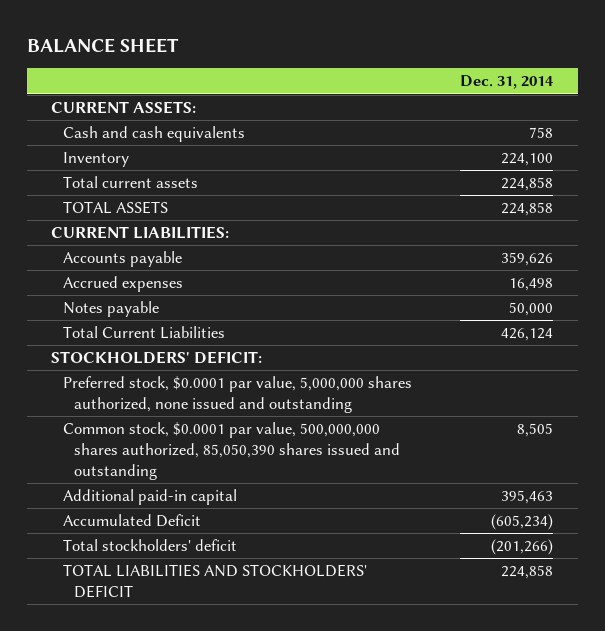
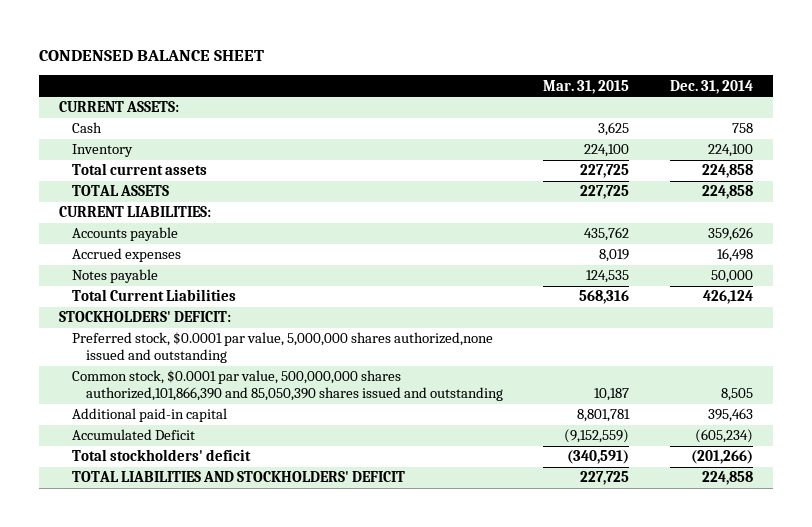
- BALANCE SHEET
+ CONDENSED BALANCE SHEET
- | Dec. 31, 2014
+ | Mar. 31, 2015 | Dec. 31, 2014
- Cash and cash equivalents | 758
+ Cash | 3,625 | 758
- Preferred stock, $0.0001 par value, 5,000,000 shares authorized, none issued and outstanding
- Common stock, $0.0001 par value, 500,000,000 shares authorized, 85,050,390 shares issued and outstanding | 8,505
+ Preferred stock, $0.0001 par value, 5,000,000 shares authorized,none issued and outstanding
+ Common stock, $0.0001 par value, 500,000,000 shares authorized,101,866,390 and 85,050,390 shares issued and outstanding | 10,187 | 8,505

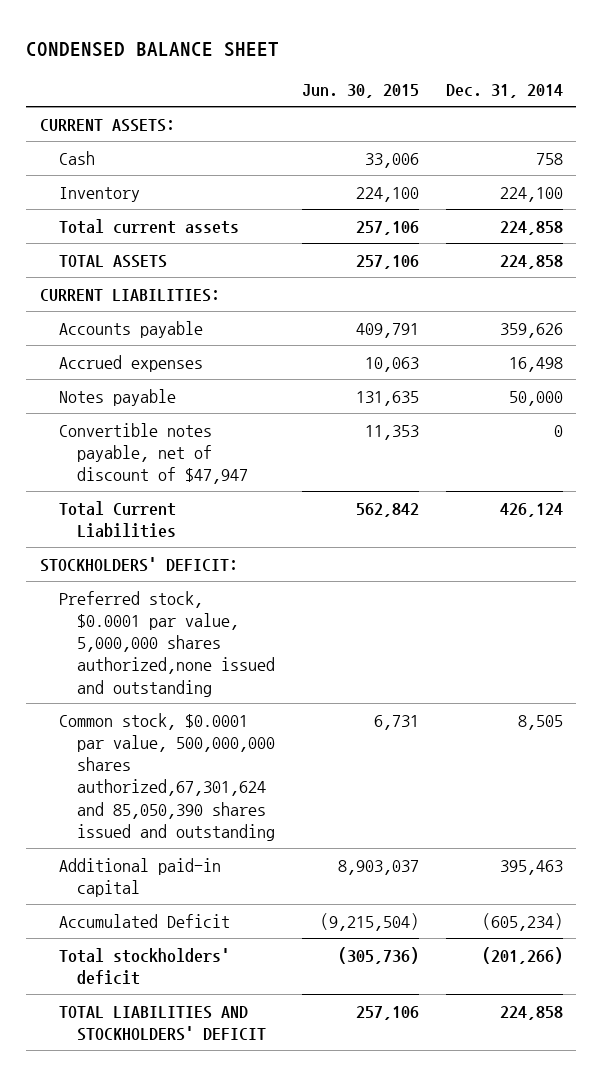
- | Mar. 31, 2015 | Dec. 31, 2014
+ | Jun. 30, 2015 | Dec. 31, 2014
+ Convertible notes payable, net of discount of $47,947 | 11,353 | 0
- Common stock, $0.0001 par value, 500,000,000 shares authorized,101,866,390 and 85,050,390 shares issued and outstanding | 10,187 | 8,505
+ Common stock, $0.0001 par value, 500,000,000 shares authorized,67,301,624 and 85,050,390 shares issued and outstanding | 6,731 | 8,505

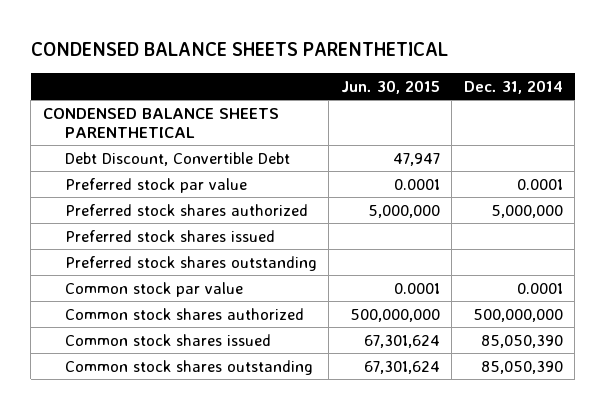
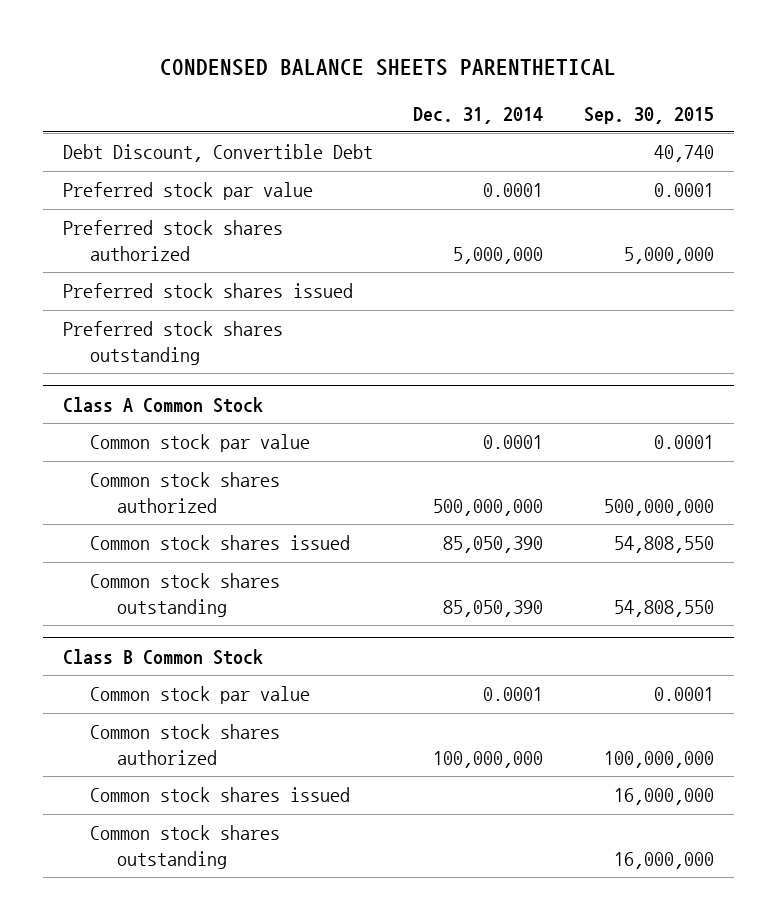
- | Jun. 30, 2015 | Dec. 31, 2014
+ | Dec. 31, 2014 | Sep. 30, 2015
- CONDENSED BALANCE SHEETS PARENTHETICAL
+ Class A Common Stock
+ Class B Common Stock
+ Common stock par value | 0.0001 | 0.0001
+ Common stock shares authorized | 100,000,000 | 100,000,000
+ Common stock shares issued | | 16,000,000
+ Common stock shares outstanding | | 16,000,000

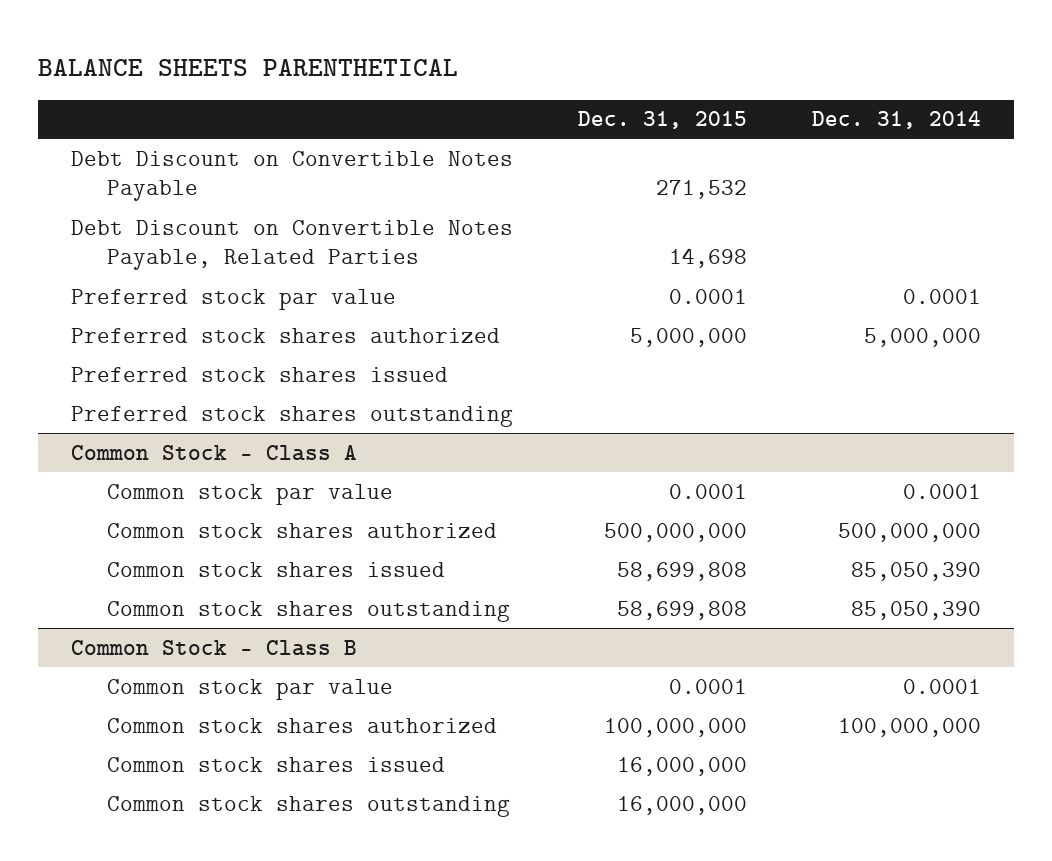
- CONDENSED BALANCE SHEETS PARENTHETICAL
+ BALANCE SHEETS PARENTHETICAL
- | Dec. 31, 2014 | Sep. 30, 2015
+ | Dec. 31, 2015 | Dec. 31, 2014
- Debt Discount, Convertible Debt | | 40,740
+ Debt Discount on Convertible Notes Payable | 271,532 |
+ Debt Discount on Convertible Notes Payable, Related Parties | 14,698 |
- Class A Common Stock
+ Common Stock - Class A
- Class B Common Stock
+ Common Stock - Class B

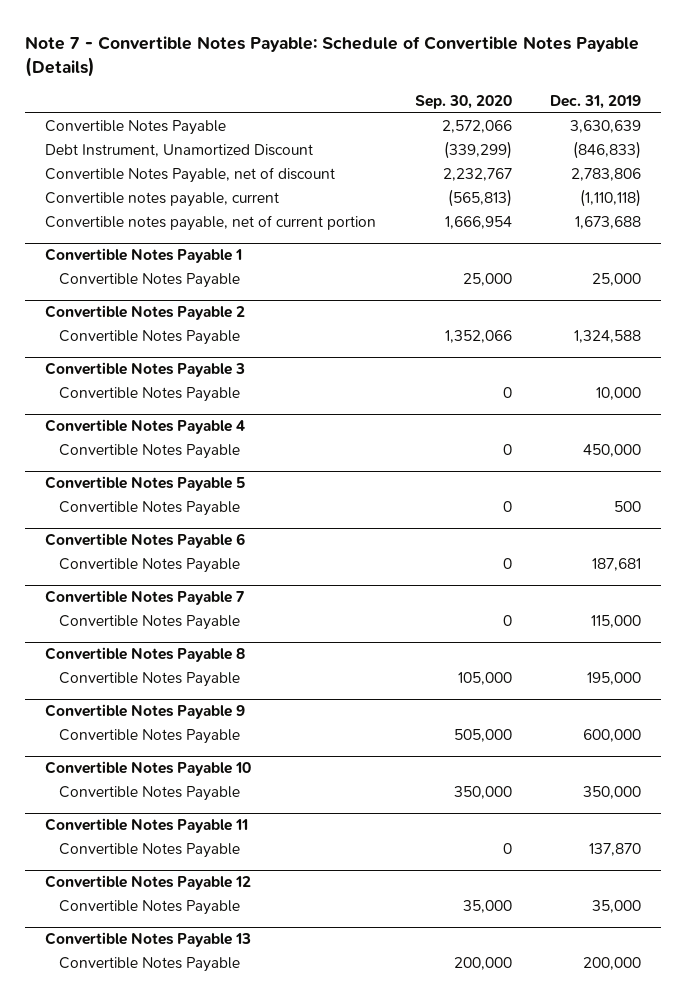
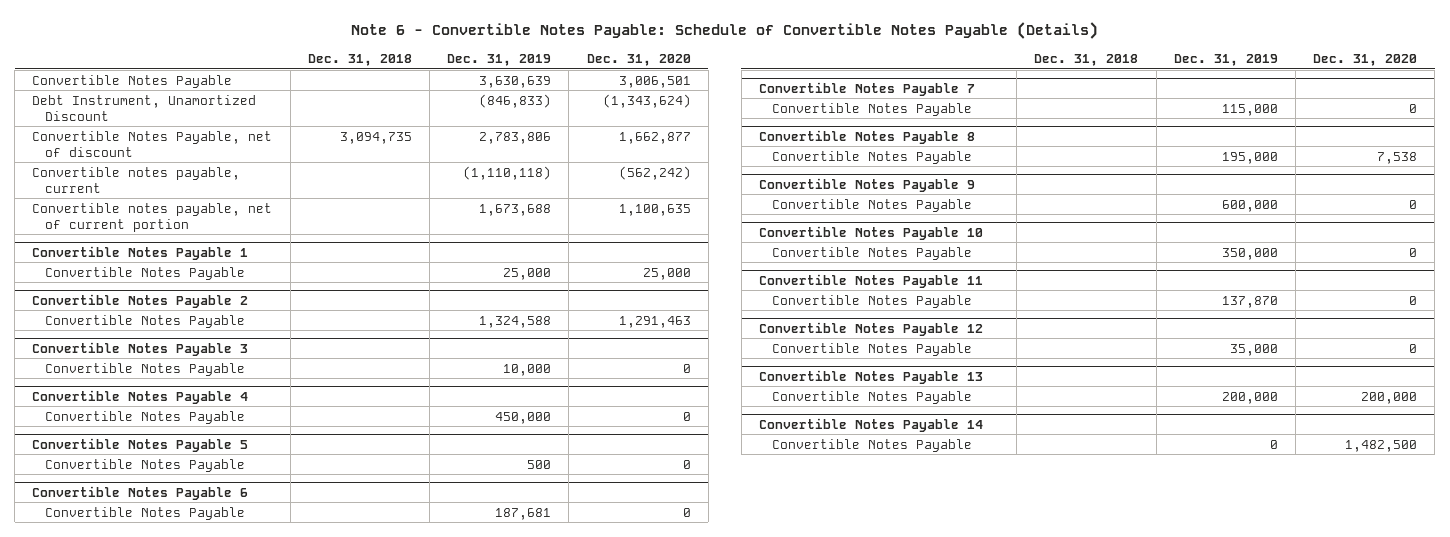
- Note 7 - Convertible Notes Payable: Schedule of Convertible Notes Payable (Details)
+ Note 6 - Convertible Notes Payable: Schedule of Convertible Notes Payable (Details)
- | Sep. 30, 2020 | Dec. 31, 2019
+ | Dec. 31, 2018 | Dec. 31, 2019 | Dec. 31, 2020
+ Convertible Notes Payable 14
+ Convertible Notes Payable | | 0 | 1,482,500

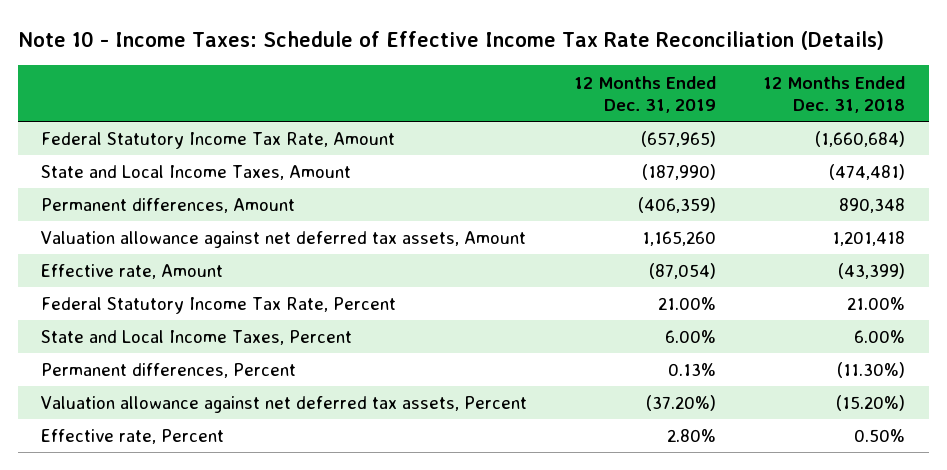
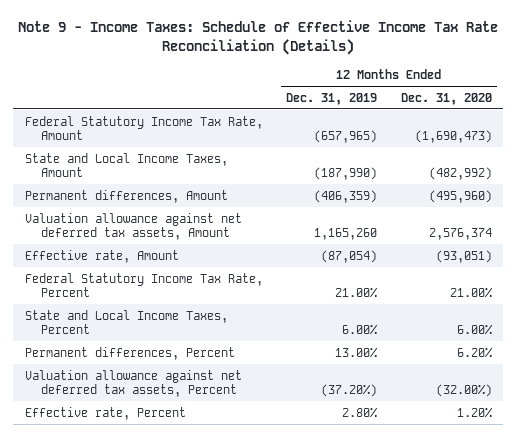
- Note 10 - Income Taxes: Schedule of Effective Income Tax Rate Reconciliation (Details)
+ Note 9 - Income Taxes: Schedule of Effective Income Tax Rate Reconciliation (Details)
- | 12 Months Ended Dec. 31, 2019 | 12 Months Ended Dec. 31, 2018
+ | 12 Months Ended Dec. 31, 2019 | 12 Months Ended Dec. 31, 2020
- Permanent differences, Percent | 0.13% | (11.30%)
+ Permanent differences, Percent | 13.00% | 6.20%

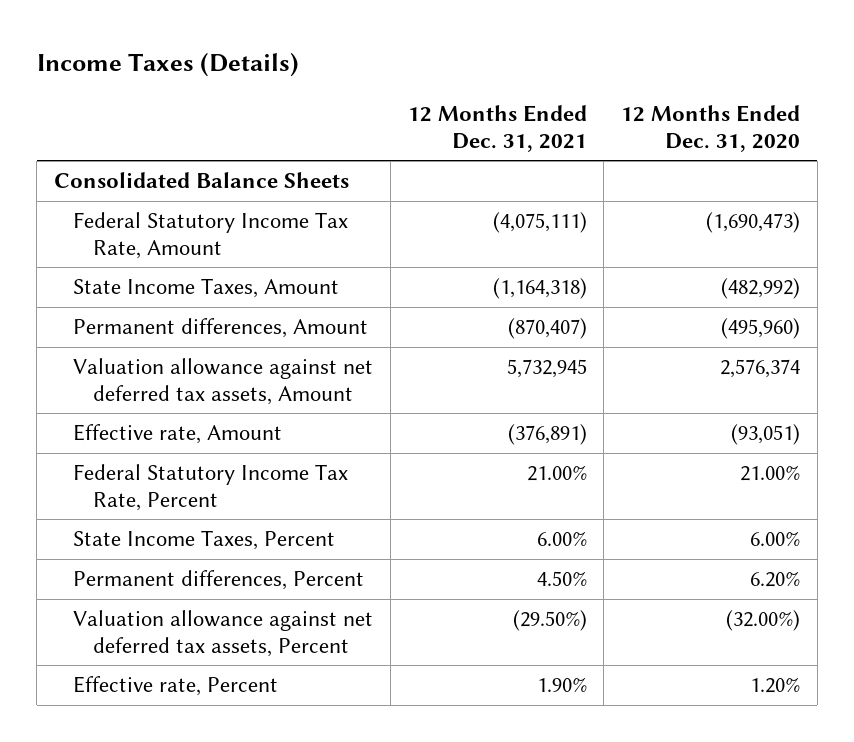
- Note 9 - Income Taxes: Schedule of Effective Income Tax Rate Reconciliation (Details)
+ Income Taxes (Details)
- | 12 Months Ended Dec. 31, 2019 | 12 Months Ended Dec. 31, 2020
+ | 12 Months Ended Dec. 31, 2021 | 12 Months Ended Dec. 31, 2020
+ Consolidated Balance Sheets
- State and Local Income Taxes, Amount | (187,990) | (482,992)
+ State Income Taxes, Amount | (1,164,318) | (482,992)
- State and Local Income Taxes, Percent | 6.00% | 6.00%
+ State Income Taxes, Percent | 6.00% | 6.00%

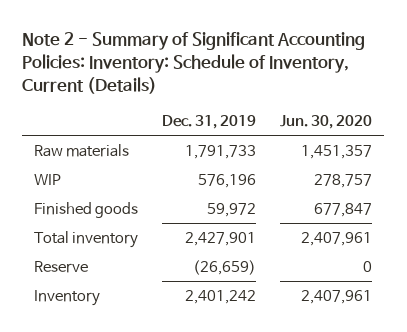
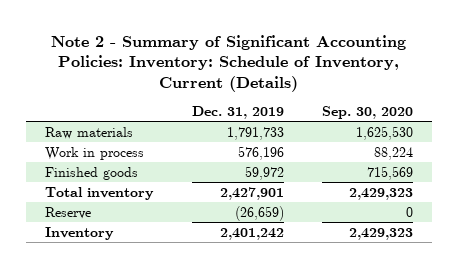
- | Dec. 31, 2019 | Jun. 30, 2020
+ | Dec. 31, 2019 | Sep. 30, 2020
- WIP | 576,196 | 278,757
+ Work in process | 576,196 | 88,224

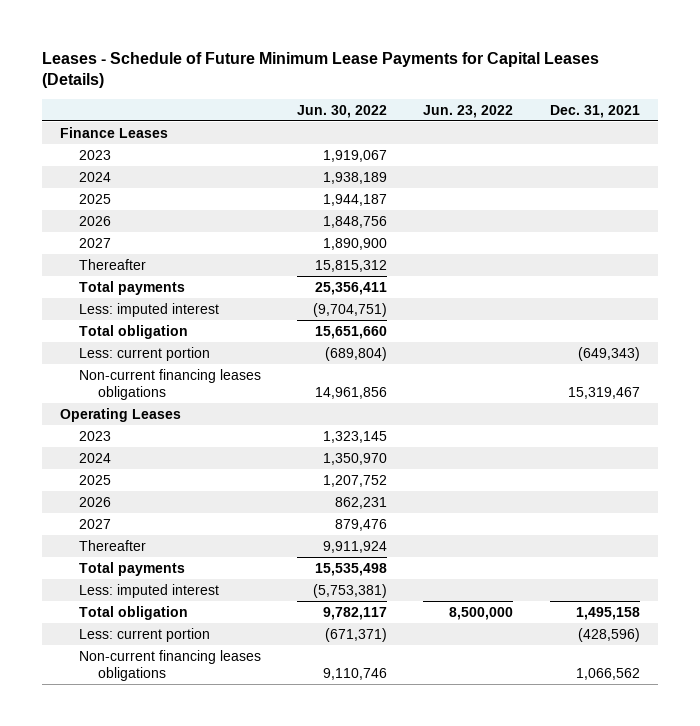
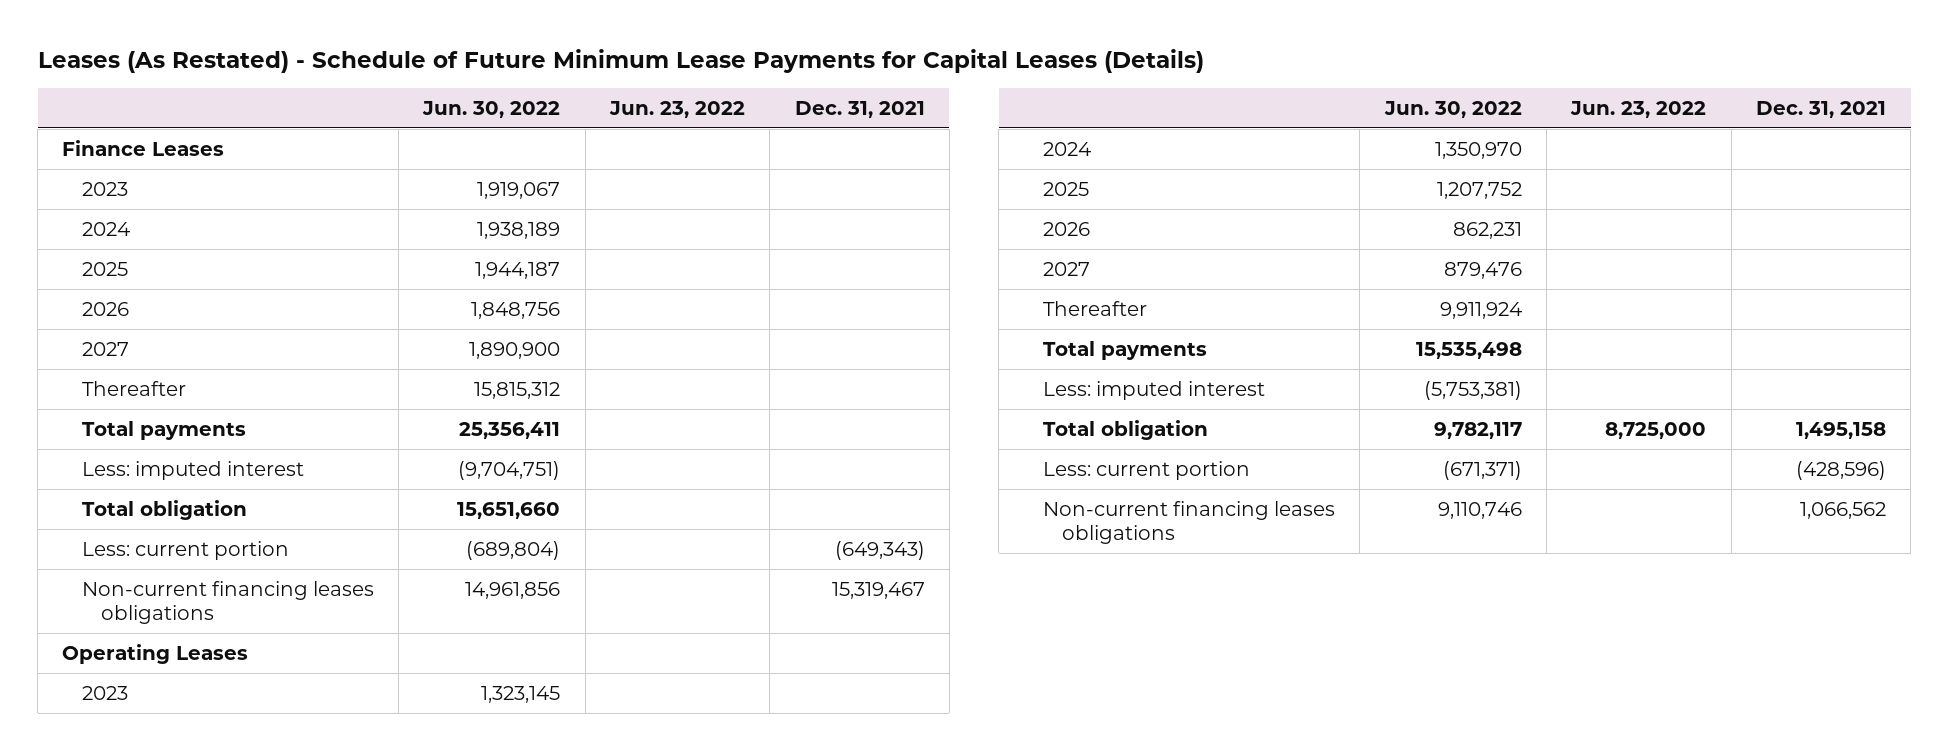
- Leases - Schedule of Future Minimum Lease Payments for Capital Leases (Details)
+ Leases (As Restated) - Schedule of Future Minimum Lease Payments for Capital Leases (Details)
- Total obligation | 9,782,117 | 8,500,000 | 1,495,158
+ Total obligation | 9,782,117 | 8,725,000 | 1,495,158

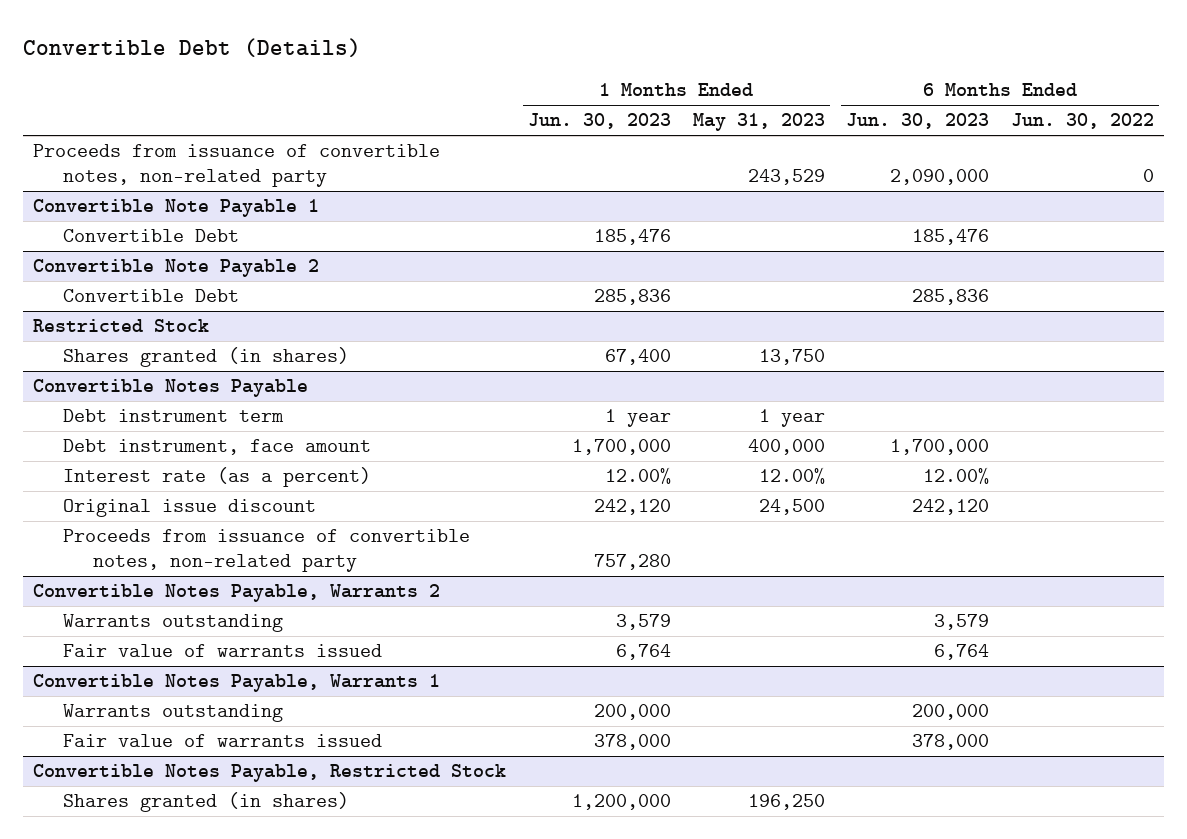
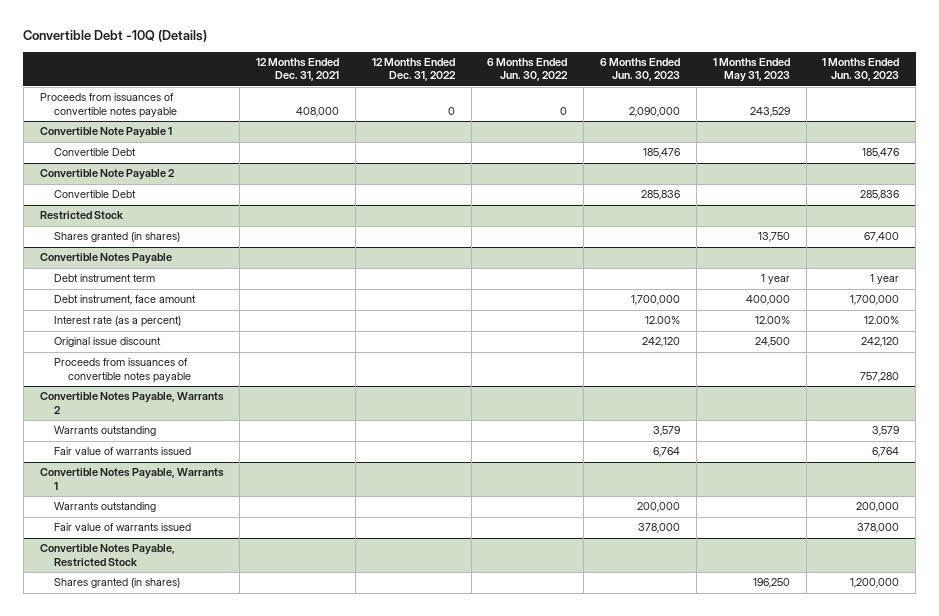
- Convertible Debt (Details)
+ Convertible Debt -10Q (Details)
- | 1 Months Ended Jun. 30, 2023 | 1 Months Ended May 31, 2023 | 6 Months Ended Jun. 30, 2023 | 6 Months Ended Jun. 30, 2022
+ | 12 Months Ended Dec. 31, 2021 | 12 Months Ended Dec. 31, 2022 | 6 Months Ended Jun. 30, 2022 | 6 Months Ended Jun. 30, 2023 | 1 Months Ended May 31, 2023 | 1 Months Ended Jun. 30, 2023
- Proceeds from issuance of convertible notes, non-related party | | 243,529 | 2,090,000 | 0
+ Proceeds from issuances of convertible notes payable | 408,000 | 0 | 0 | 2,090,000 | 243,529 |
@ Convertible Notes Payable
- Proceeds from issuance of convertible notes, non-related party | 757,280 | | |
+ Proceeds from issuances of convertible notes payable | | | | | | 757,280

